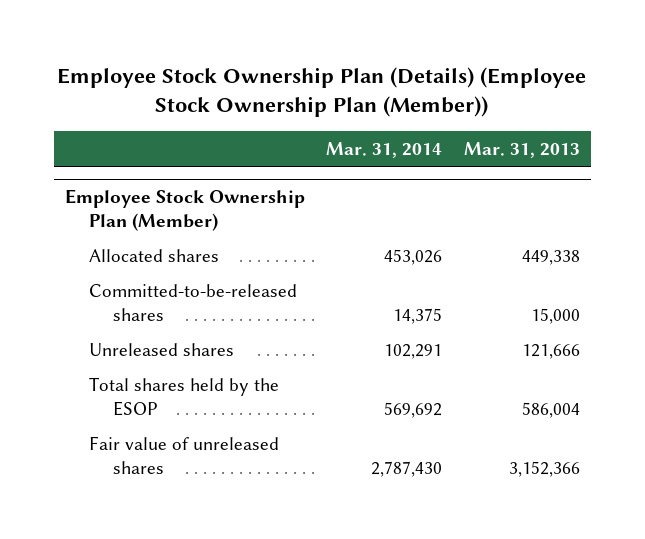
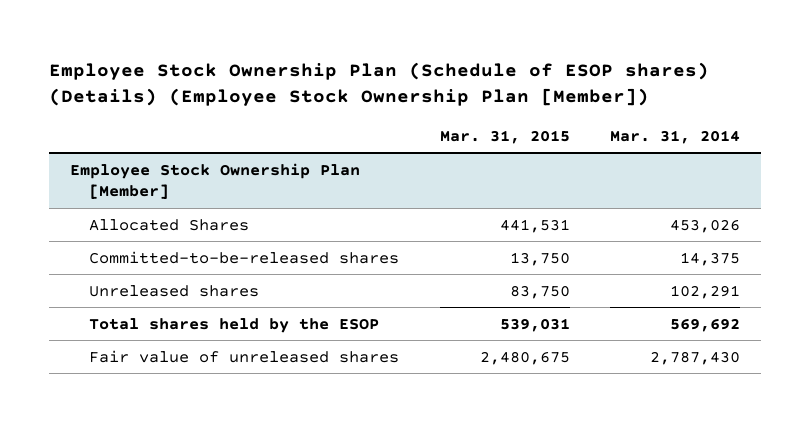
- Employee Stock Ownership Plan (Details) (Employee Stock Ownership Plan (Member))
+ Employee Stock Ownership Plan (Schedule of ESOP shares) (Details) (Employee Stock Ownership Plan [Member])
- | Mar. 31, 2014 | Mar. 31, 2013
+ | Mar. 31, 2015 | Mar. 31, 2014
- Employee Stock Ownership Plan (Member)
- Allocated shares | 453,026 | 449,338
+ Employee Stock Ownership Plan [Member]
+ Allocated Shares | 441,531 | 453,026

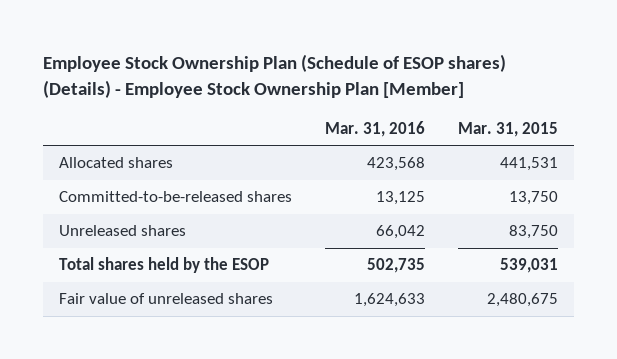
- Employee Stock Ownership Plan (Schedule of ESOP shares) (Details) (Employee Stock Ownership Plan [Member])
+ Employee Stock Ownership Plan (Schedule of ESOP shares) (Details) - Employee Stock Ownership Plan [Member]
- | Mar. 31, 2015 | Mar. 31, 2014
+ | Mar. 31, 2016 | Mar. 31, 2015
- Employee Stock Ownership Plan [Member]
- Allocated Shares | 441,531 | 453,026
+ Allocated shares | 423,568 | 441,531

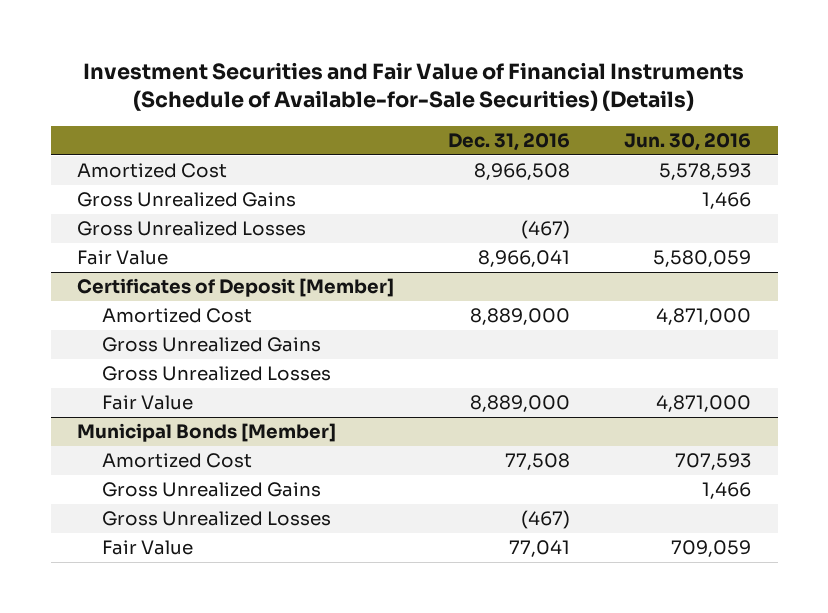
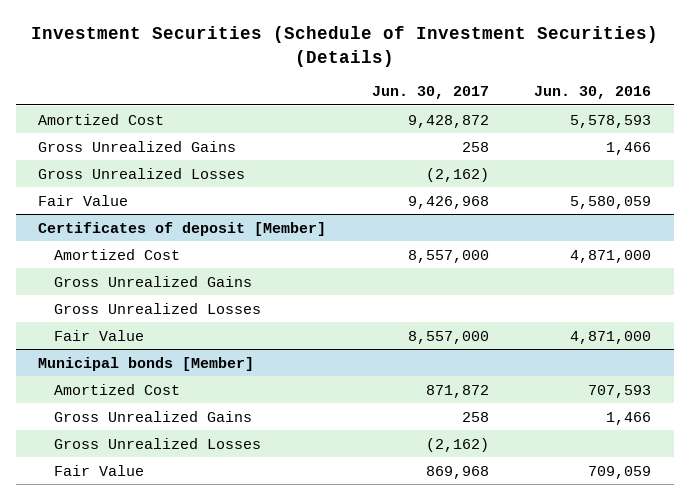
- Investment Securities and Fair Value of Financial Instruments (Schedule of Available-for-Sale Securities) (Details)
+ Investment Securities (Schedule of Investment Securities) (Details)
- | Dec. 31, 2016 | Jun. 30, 2016
+ | Jun. 30, 2017 | Jun. 30, 2016
- Certificates of Deposit [Member]
+ Certificates of deposit [Member]
- Municipal Bonds [Member]
+ Municipal bonds [Member]

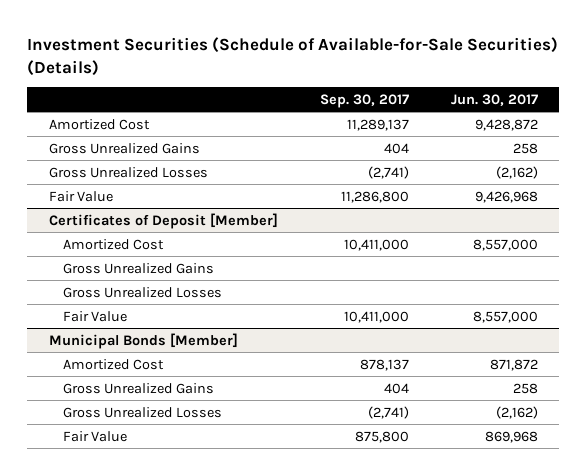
- Investment Securities (Schedule of Investment Securities) (Details)
+ Investment Securities (Schedule of Available-for-Sale Securities) (Details)
- | Jun. 30, 2017 | Jun. 30, 2016
+ | Sep. 30, 2017 | Jun. 30, 2017
- Certificates of deposit [Member]
+ Certificates of Deposit [Member]
- Municipal bonds [Member]
+ Municipal Bonds [Member]

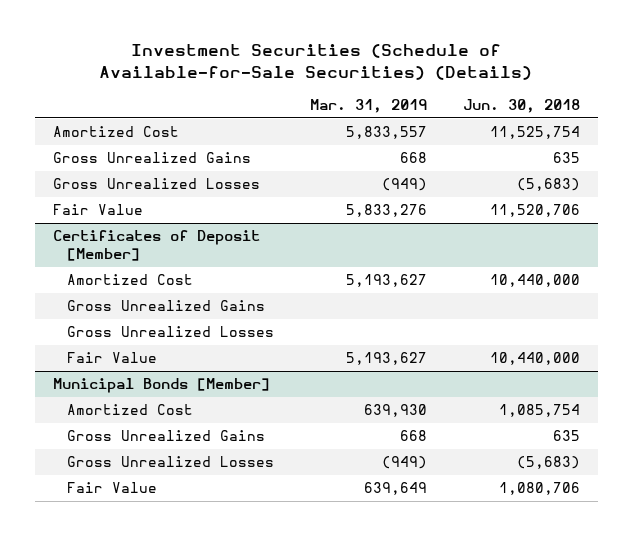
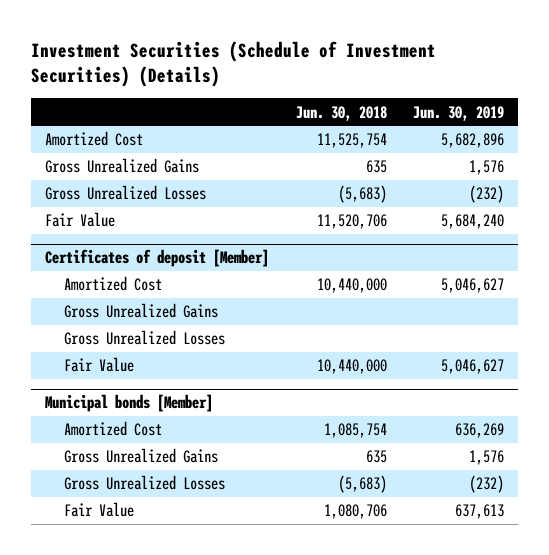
- Investment Securities (Schedule of Available-for-Sale Securities) (Details)
+ Investment Securities (Schedule of Investment Securities) (Details)
- | Mar. 31, 2019 | Jun. 30, 2018
+ | Jun. 30, 2018 | Jun. 30, 2019
- Certificates of Deposit [Member]
+ Certificates of deposit [Member]
- Municipal Bonds [Member]
+ Municipal bonds [Member]

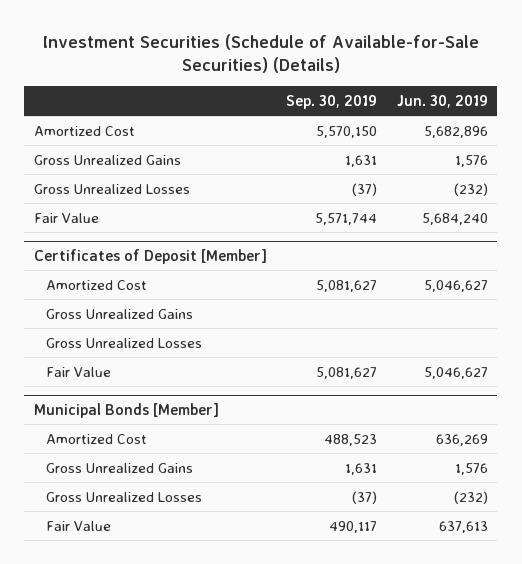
- Investment Securities (Schedule of Investment Securities) (Details)
+ Investment Securities (Schedule of Available-for-Sale Securities) (Details)
- | Jun. 30, 2018 | Jun. 30, 2019
+ | Sep. 30, 2019 | Jun. 30, 2019
- Certificates of deposit [Member]
+ Certificates of Deposit [Member]
- Municipal bonds [Member]
+ Municipal Bonds [Member]

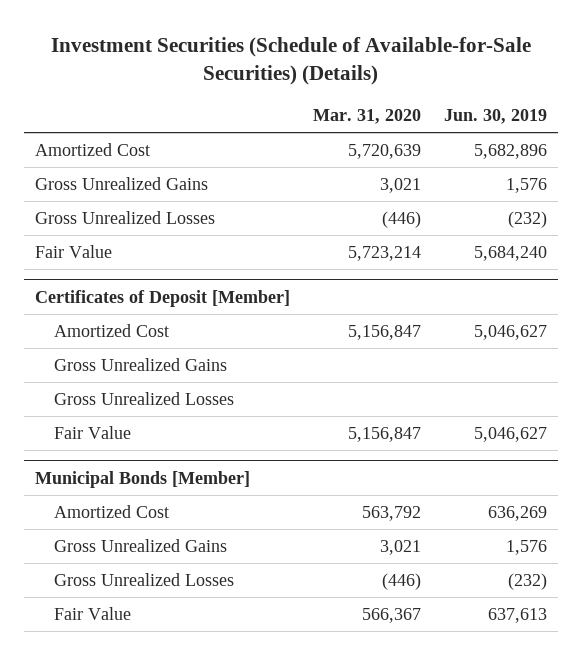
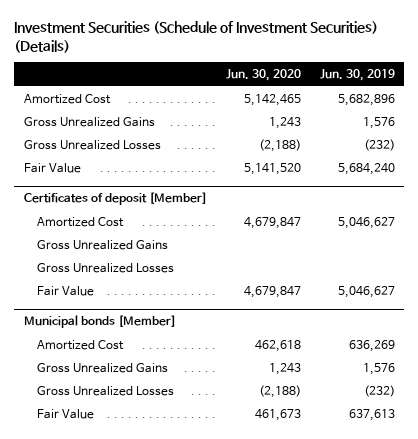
- Investment Securities (Schedule of Available-for-Sale Securities) (Details)
+ Investment Securities (Schedule of Investment Securities) (Details)
- | Mar. 31, 2020 | Jun. 30, 2019
+ | Jun. 30, 2020 | Jun. 30, 2019
- Certificates of Deposit [Member]
+ Certificates of deposit [Member]
- Municipal Bonds [Member]
+ Municipal bonds [Member]

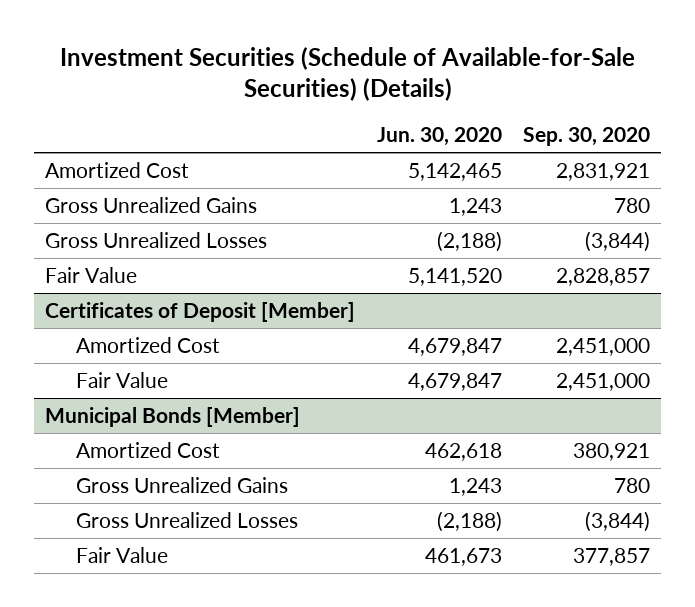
- Investment Securities (Schedule of Investment Securities) (Details)
+ Investment Securities (Schedule of Available-for-Sale Securities) (Details)
- | Jun. 30, 2020 | Jun. 30, 2019
+ | Jun. 30, 2020 | Sep. 30, 2020
- Certificates of deposit [Member]
+ Certificates of Deposit [Member]
- Gross Unrealized Gains
- Gross Unrealized Losses
- Municipal bonds [Member]
+ Municipal Bonds [Member]

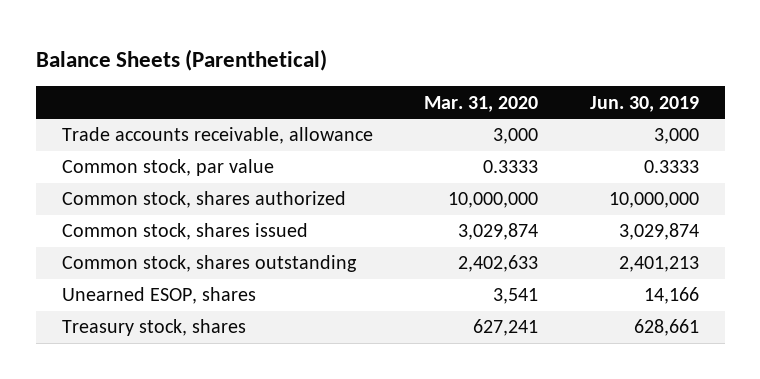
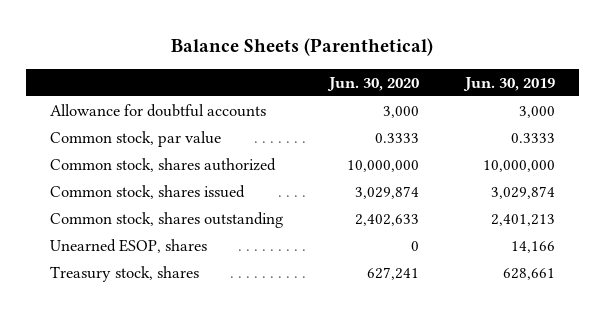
- | Mar. 31, 2020 | Jun. 30, 2019
+ | Jun. 30, 2020 | Jun. 30, 2019
- Trade accounts receivable, allowance | 3,000 | 3,000
+ Allowance for doubtful accounts | 3,000 | 3,000

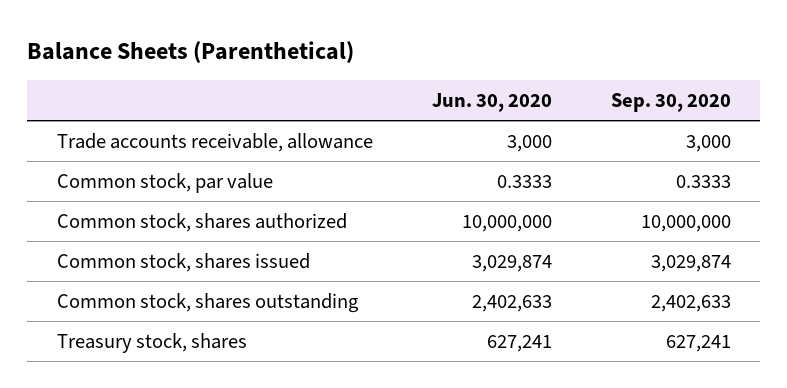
- | Jun. 30, 2020 | Jun. 30, 2019
+ | Jun. 30, 2020 | Sep. 30, 2020
- Allowance for doubtful accounts | 3,000 | 3,000
+ Trade accounts receivable, allowance | 3,000 | 3,000
- Unearned ESOP, shares | 0 | 14,166

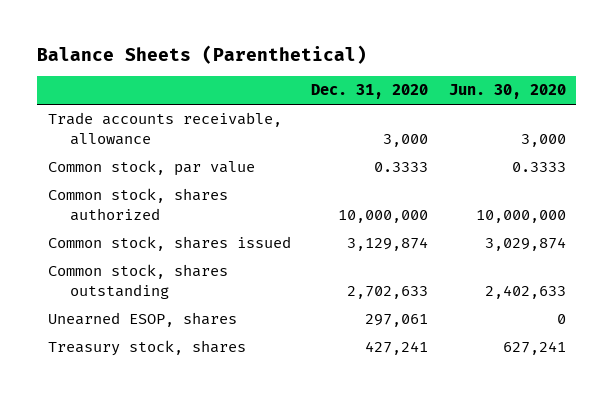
- | Jun. 30, 2020 | Sep. 30, 2020
+ | Dec. 31, 2020 | Jun. 30, 2020
+ Unearned ESOP, shares | 297,061 | 0

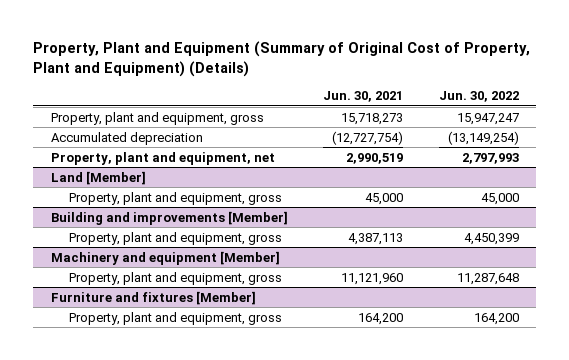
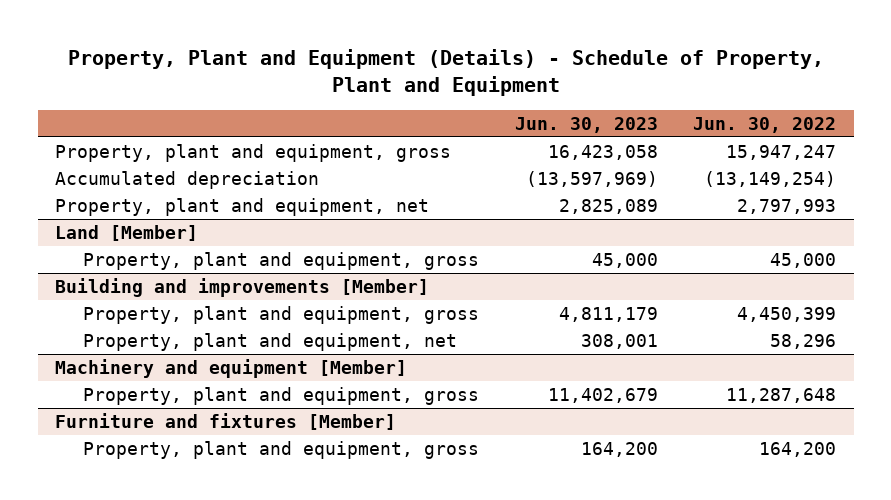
- Property, Plant and Equipment (Summary of Original Cost of Property, Plant and Equipment) (Details)
+ Property, Plant and Equipment (Details) - Schedule of Property, Plant and Equipment
- | Jun. 30, 2021 | Jun. 30, 2022
+ | Jun. 30, 2023 | Jun. 30, 2022
@ Building and improvements [Member]
+ Property, plant and equipment, net | 308,001 | 58,296

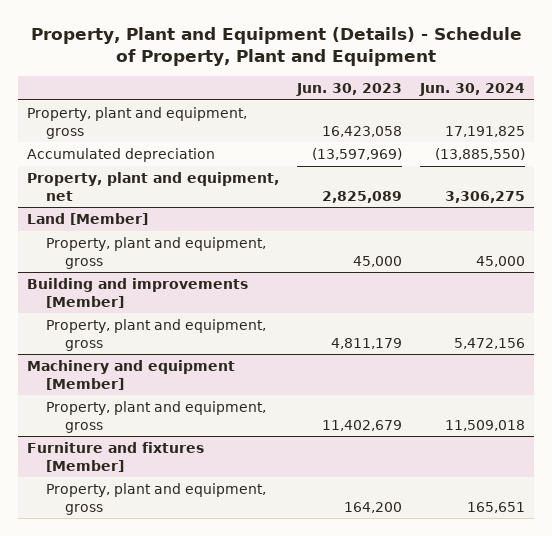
- | Jun. 30, 2023 | Jun. 30, 2022
+ | Jun. 30, 2023 | Jun. 30, 2024
@ Building and improvements [Member]
- Property, plant and equipment, net | 308,001 | 58,296

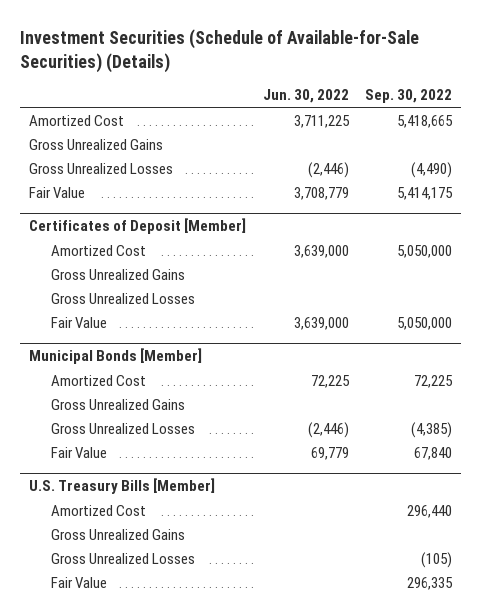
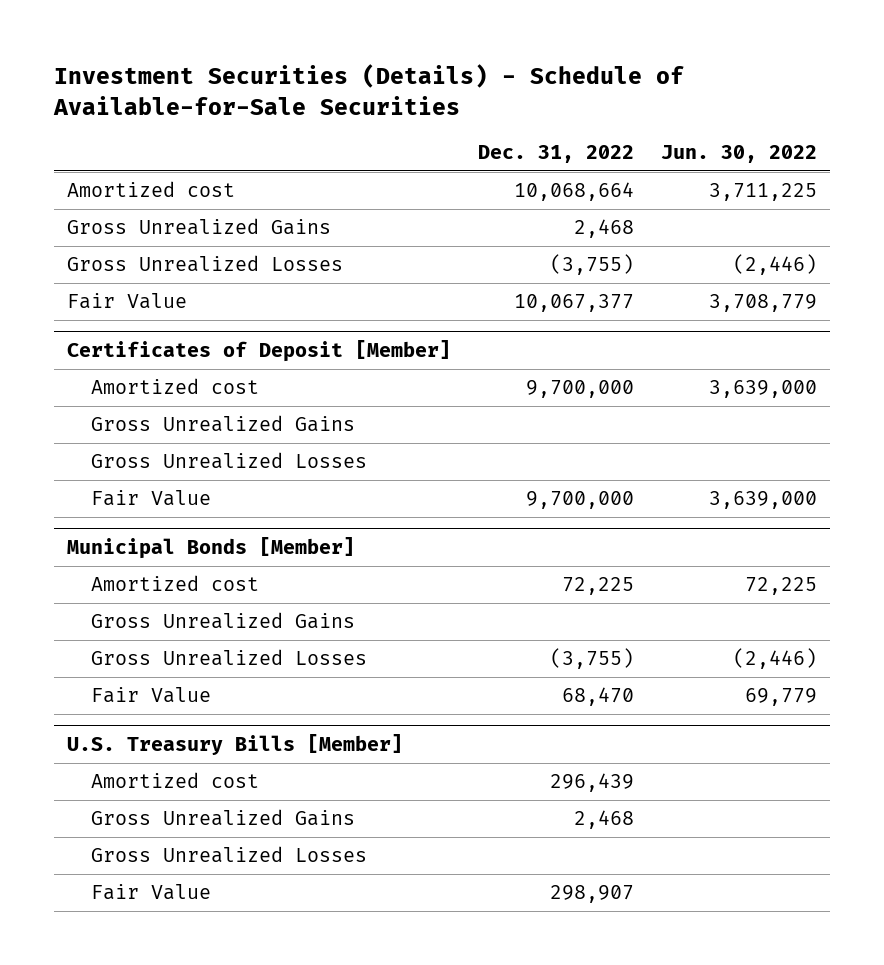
- Investment Securities (Schedule of Available-for-Sale Securities) (Details)
+ Investment Securities (Details) - Schedule of Available-for-Sale Securities
- | Jun. 30, 2022 | Sep. 30, 2022
+ | Dec. 31, 2022 | Jun. 30, 2022
- Amortized Cost | 3,711,225 | 5,418,665
+ Amortized cost | 10,068,664 | 3,711,225
@ Certificates of Deposit [Member]
- Amortized Cost | 3,639,000 | 5,050,000
+ Amortized cost | 9,700,000 | 3,639,000
@ Municipal Bonds [Member]
- Amortized Cost | 72,225 | 72,225
+ Amortized cost | 72,225 | 72,225
@ U.S. Treasury Bills [Member]
- Amortized Cost | | 296,440
+ Amortized cost | 296,439 |

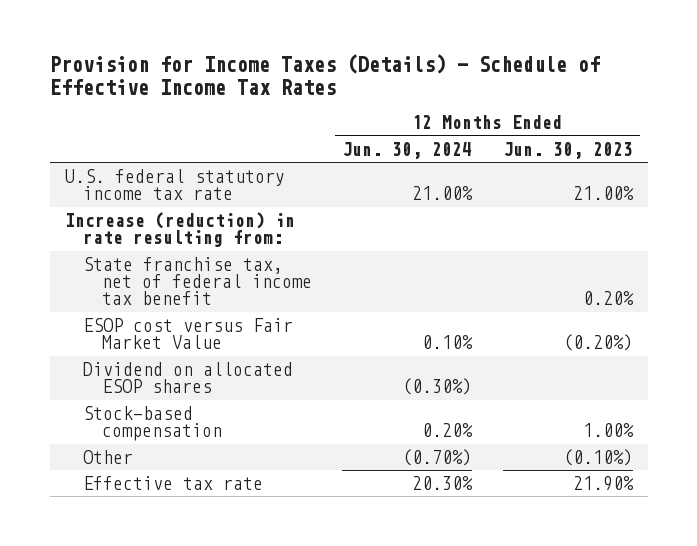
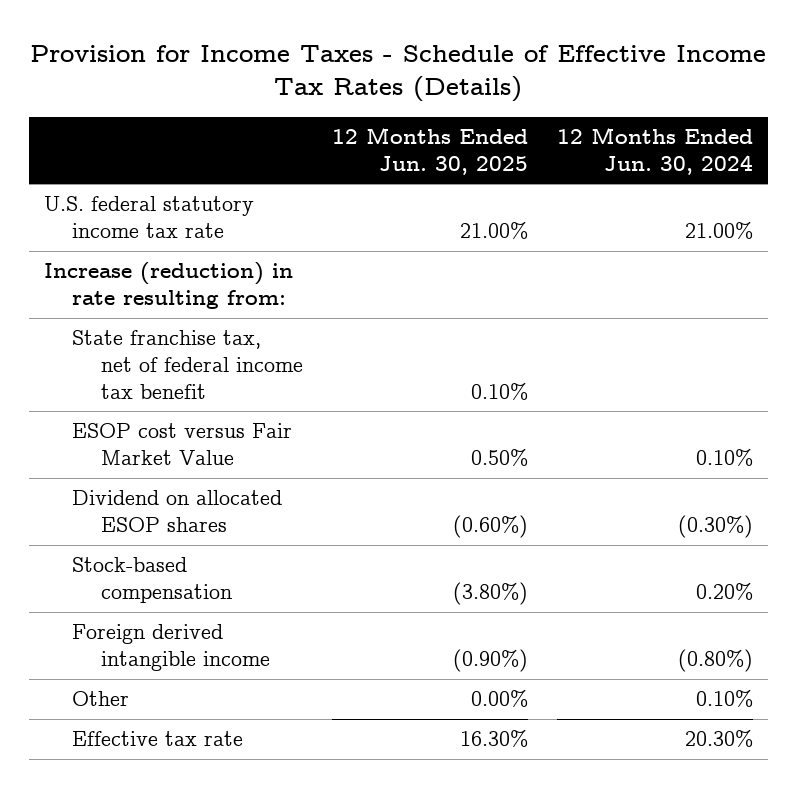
- Provision for Income Taxes (Details) - Schedule of Effective Income Tax Rates
+ Provision for Income Taxes - Schedule of Effective Income Tax Rates (Details)
- | 12 Months Ended Jun. 30, 2024 | 12 Months Ended Jun. 30, 2023
+ | 12 Months Ended Jun. 30, 2025 | 12 Months Ended Jun. 30, 2024
- Other | (0.70%) | (0.10%)
+ Foreign derived intangible income | (0.90%) | (0.80%)
+ Other | 0.00% | 0.10%

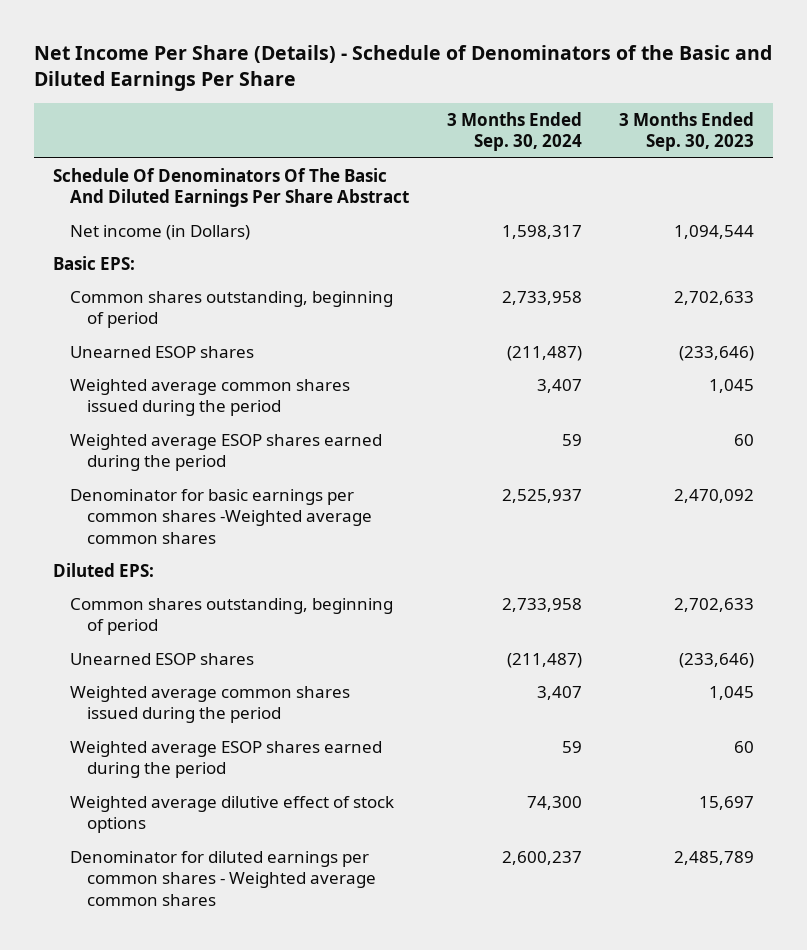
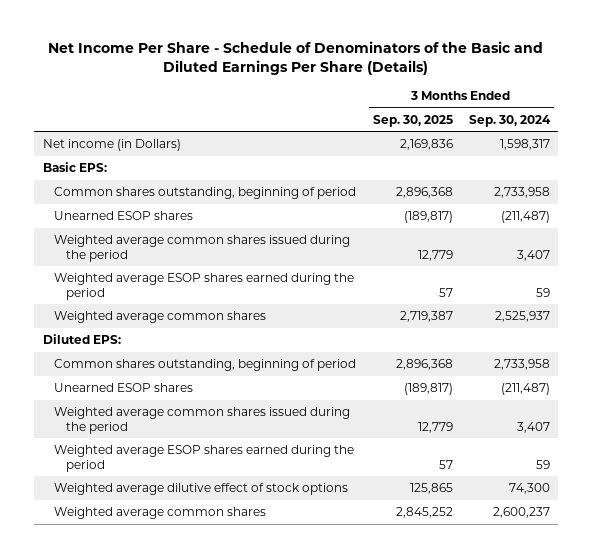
- Net Income Per Share (Details) - Schedule of Denominators of the Basic and Diluted Earnings Per Share
+ Net Income Per Share - Schedule of Denominators of the Basic and Diluted Earnings Per Share (Details)
- | 3 Months Ended Sep. 30, 2024 | 3 Months Ended Sep. 30, 2023
+ | 3 Months Ended Sep. 30, 2025 | 3 Months Ended Sep. 30, 2024
- Schedule Of Denominators Of The Basic And Diluted Earnings Per Share Abstract
- Denominator for basic earnings per common shares -Weighted average common shares | 2,525,937 | 2,470,092
+ Weighted average common shares | 2,719,387 | 2,525,937
- Denominator for diluted earnings per common shares - Weighted average common shares | 2,600,237 | 2,485,789
+ Weighted average common shares | 2,845,252 | 2,600,237

